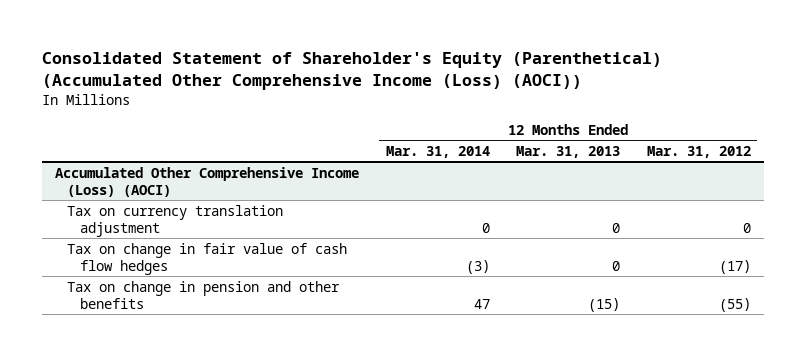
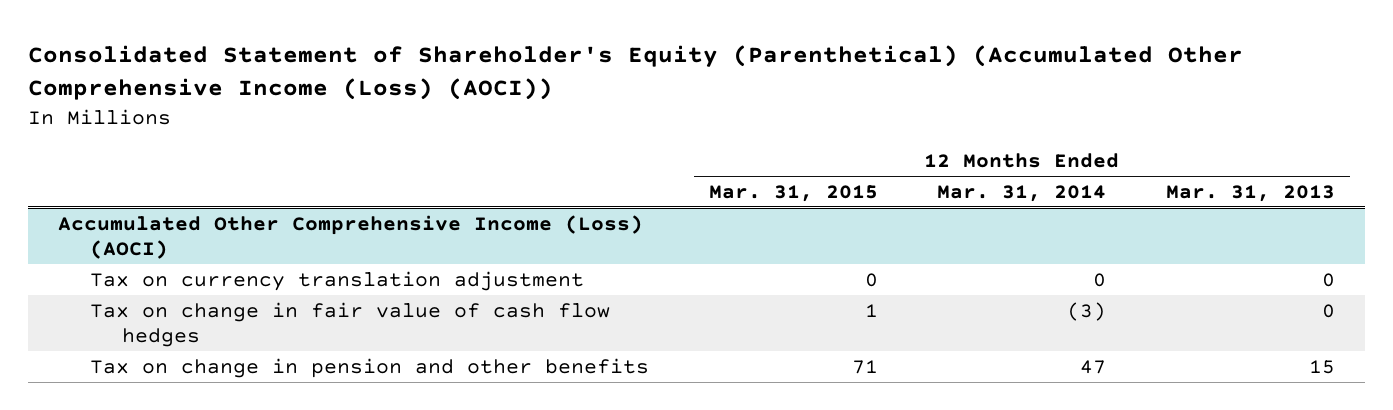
- | 12 Months Ended Mar. 31, 2014 | 12 Months Ended Mar. 31, 2013 | 12 Months Ended Mar. 31, 2012
+ | 12 Months Ended Mar. 31, 2015 | 12 Months Ended Mar. 31, 2014 | 12 Months Ended Mar. 31, 2013
@ Accumulated Other Comprehensive Income (Loss) (AOCI)
- Tax on change in pension and other benefits | 47 | (15) | (55)
+ Tax on change in pension and other benefits | 71 | 47 | 15

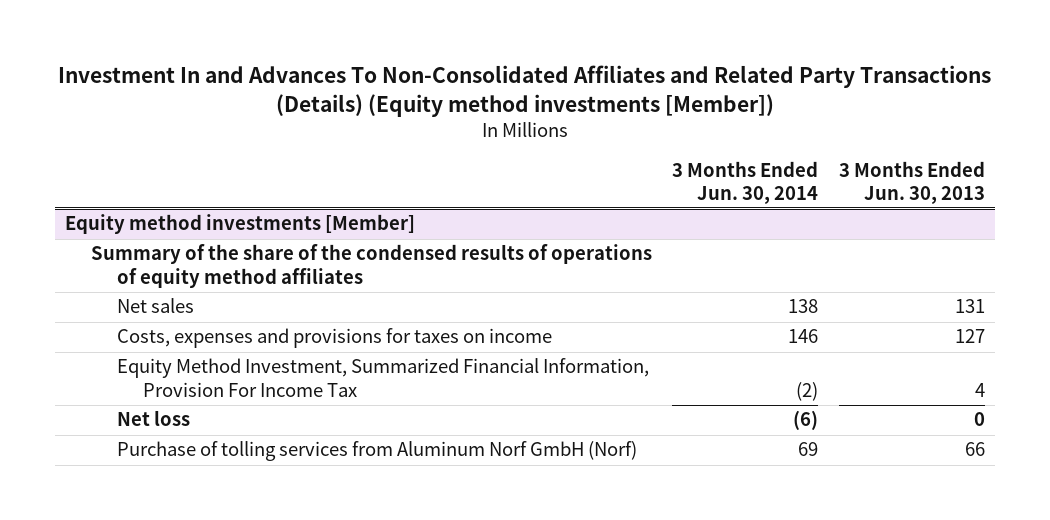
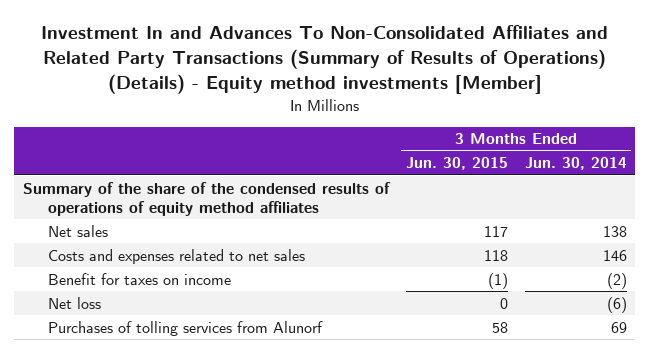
- Investment In and Advances To Non-Consolidated Affiliates and Related Party Transactions (Details) (Equity method investments [Member])
+ Investment In and Advances To Non-Consolidated Affiliates and Related Party Transactions (Summary of Results of Operations) (Details) - Equity method investments [Member]
- | 3 Months Ended Jun. 30, 2014 | 3 Months Ended Jun. 30, 2013
+ | 3 Months Ended Jun. 30, 2015 | 3 Months Ended Jun. 30, 2014
- Equity method investments [Member]
- Costs, expenses and provisions for taxes on income | 146 | 127
- Equity Method Investment, Summarized Financial Information, Provision For Income Tax | (2) | 4
+ Costs and expenses related to net sales | 118 | 146
+ Benefit for taxes on income | (1) | (2)
- Purchase of tolling services from Aluminum Norf GmbH (Norf) | 69 | 66
+ Purchases of tolling services from Alunorf | 58 | 69

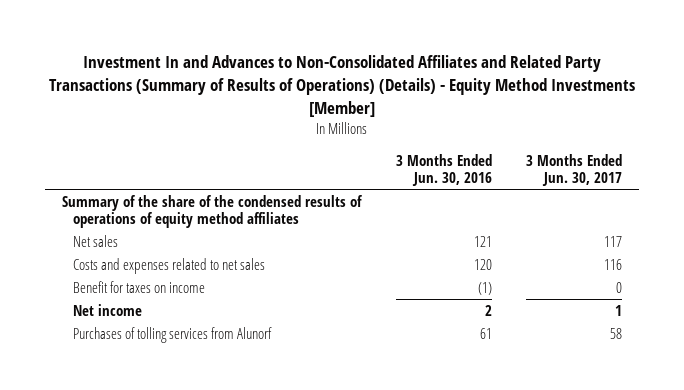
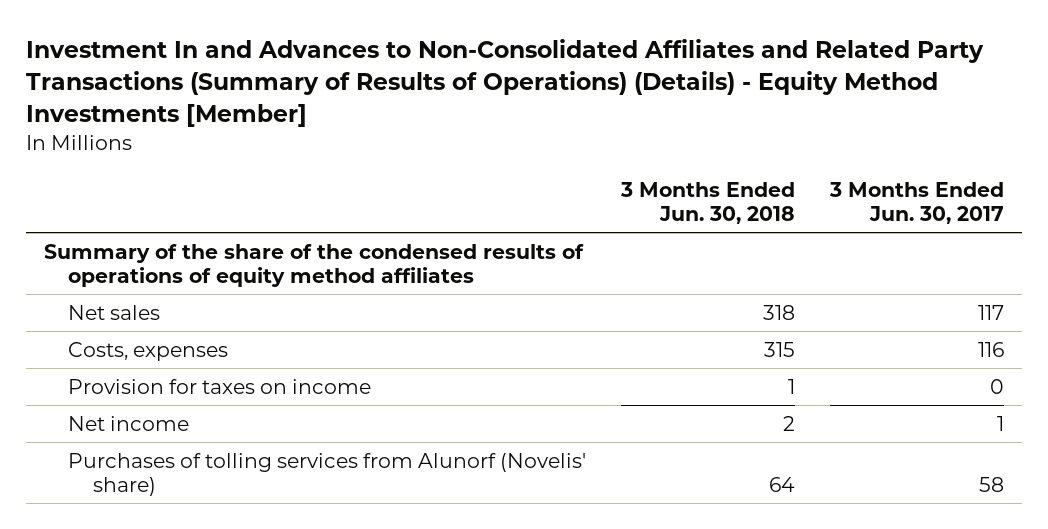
- | 3 Months Ended Jun. 30, 2016 | 3 Months Ended Jun. 30, 2017
+ | 3 Months Ended Jun. 30, 2018 | 3 Months Ended Jun. 30, 2017
- Costs and expenses related to net sales | 120 | 116
- Benefit for taxes on income | (1) | 0
+ Costs, expenses | 315 | 116
+ Provision for taxes on income | 1 | 0
- Purchases of tolling services from Alunorf | 61 | 58
+ Purchases of tolling services from Alunorf (Novelis' share) | 64 | 58

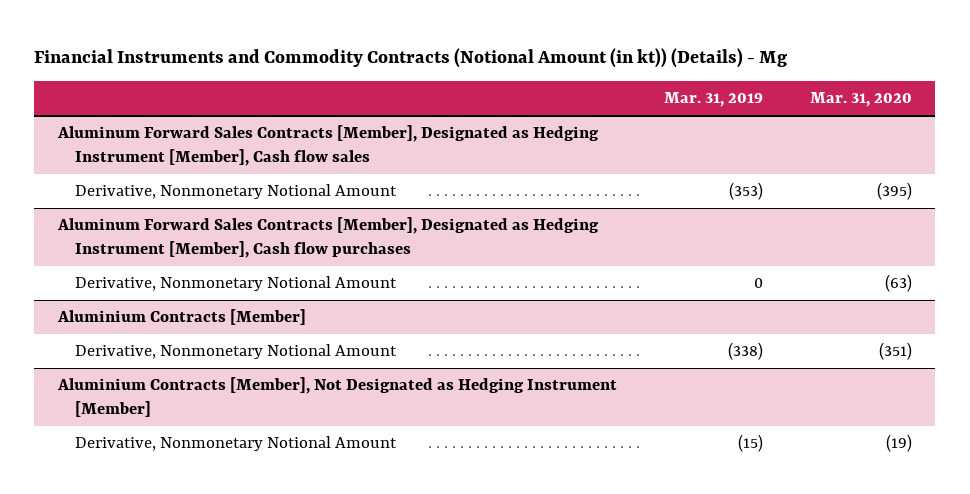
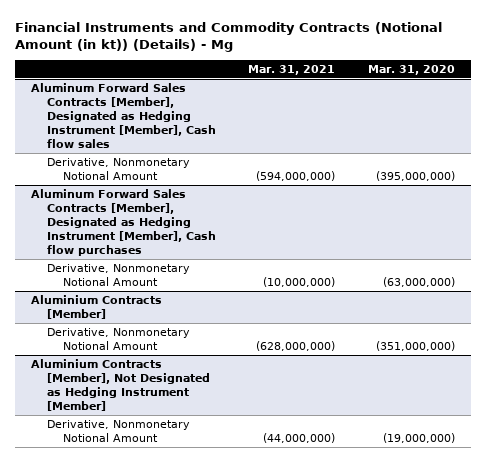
- | Mar. 31, 2019 | Mar. 31, 2020
+ | Mar. 31, 2021 | Mar. 31, 2020
@ Aluminum Forward Sales Contracts [Member], Designated as Hedging Instrument [Member], Cash flow sales
- Derivative, Nonmonetary Notional Amount | (353) | (395)
+ Derivative, Nonmonetary Notional Amount | (594,000,000) | (395,000,000)
@ Aluminum Forward Sales Contracts [Member], Designated as Hedging Instrument [Member], Cash flow purchases
- Derivative, Nonmonetary Notional Amount | 0 | (63)
+ Derivative, Nonmonetary Notional Amount | (10,000,000) | (63,000,000)
@ Aluminium Contracts [Member]
- Derivative, Nonmonetary Notional Amount | (338) | (351)
+ Derivative, Nonmonetary Notional Amount | (628,000,000) | (351,000,000)
@ Aluminium Contracts [Member], Not Designated as Hedging Instrument [Member]
- Derivative, Nonmonetary Notional Amount | (15) | (19)
+ Derivative, Nonmonetary Notional Amount | (44,000,000) | (19,000,000)

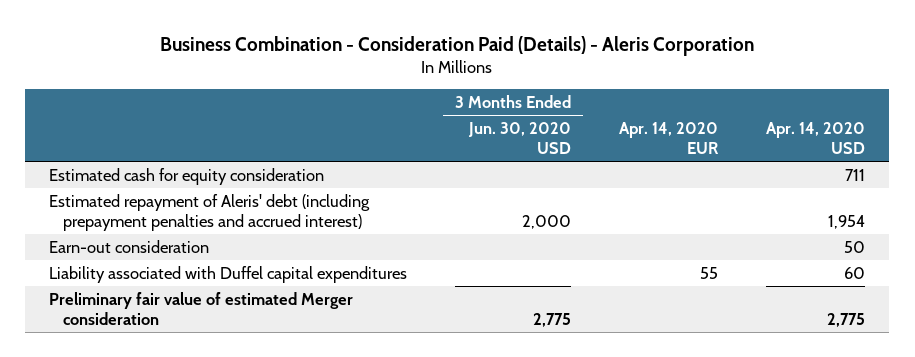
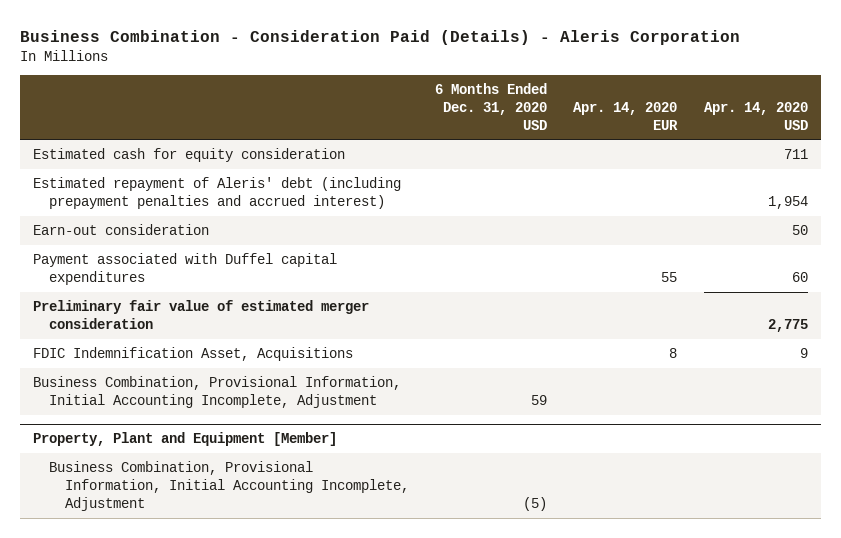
- | 3 Months Ended Jun. 30, 2020 USD | Apr. 14, 2020 EUR | Apr. 14, 2020 USD
+ | 6 Months Ended Dec. 31, 2020 USD | Apr. 14, 2020 EUR | Apr. 14, 2020 USD
- Liability associated with Duffel capital expenditures | | 55 | 60
- Preliminary fair value of estimated Merger consideration | 2,775 | | 2,775
+ Payment associated with Duffel capital expenditures | | 55 | 60
+ Preliminary fair value of estimated merger consideration | | | 2,775
+ FDIC Indemnification Asset, Acquisitions | | 8 | 9
+ Business Combination, Provisional Information, Initial Accounting Incomplete, Adjustment | 59 | |
+ Property, Plant and Equipment [Member]
+ Business Combination, Provisional Information, Initial Accounting Incomplete, Adjustment | (5) | |

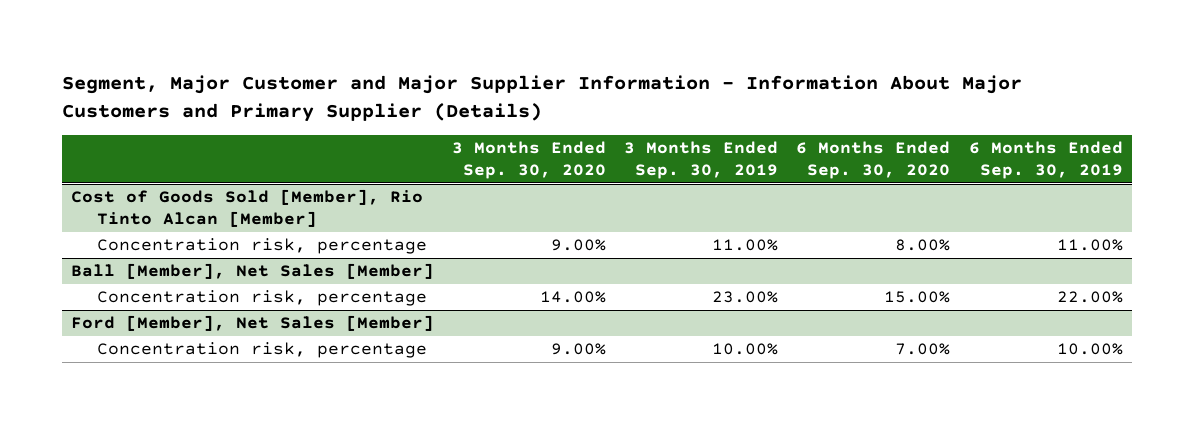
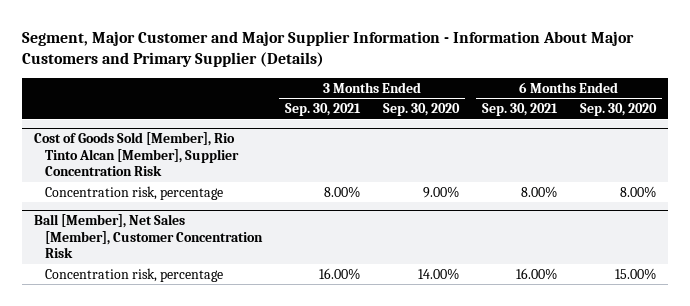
- | 3 Months Ended Sep. 30, 2020 | 3 Months Ended Sep. 30, 2019 | 6 Months Ended Sep. 30, 2020 | 6 Months Ended Sep. 30, 2019
+ | 3 Months Ended Sep. 30, 2021 | 3 Months Ended Sep. 30, 2020 | 6 Months Ended Sep. 30, 2021 | 6 Months Ended Sep. 30, 2020
- Cost of Goods Sold [Member], Rio Tinto Alcan [Member]
+ Cost of Goods Sold [Member], Rio Tinto Alcan [Member], Supplier Concentration Risk
- Ball [Member], Net Sales [Member]
+ Ball [Member], Net Sales [Member], Customer Concentration Risk
- Ford [Member], Net Sales [Member]
- Concentration risk, percentage | 9.00% | 10.00% | 7.00% | 10.00%

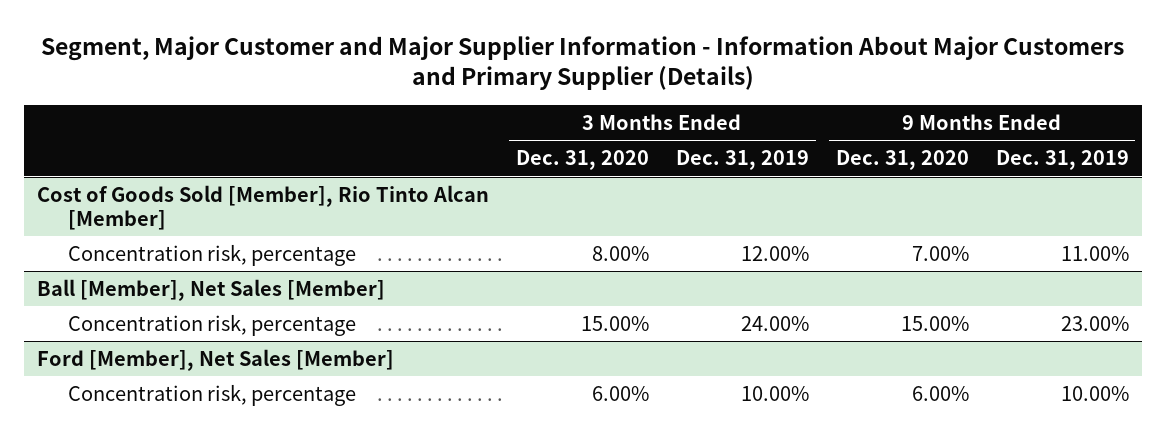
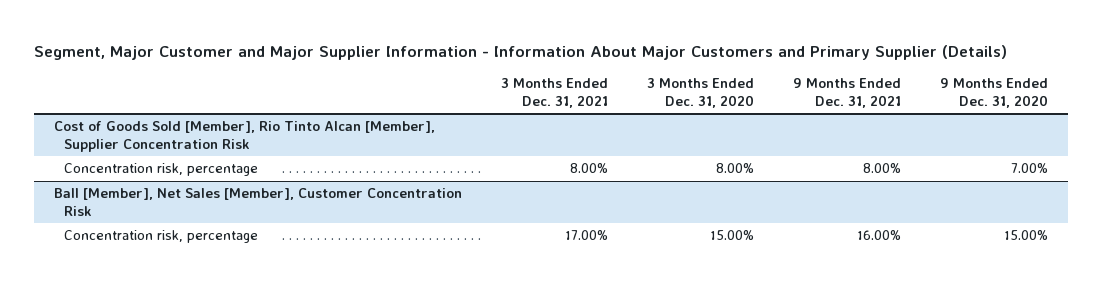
- | 3 Months Ended Dec. 31, 2020 | 3 Months Ended Dec. 31, 2019 | 9 Months Ended Dec. 31, 2020 | 9 Months Ended Dec. 31, 2019
+ | 3 Months Ended Dec. 31, 2021 | 3 Months Ended Dec. 31, 2020 | 9 Months Ended Dec. 31, 2021 | 9 Months Ended Dec. 31, 2020
- Cost of Goods Sold [Member], Rio Tinto Alcan [Member]
+ Cost of Goods Sold [Member], Rio Tinto Alcan [Member], Supplier Concentration Risk
- Ball [Member], Net Sales [Member]
+ Ball [Member], Net Sales [Member], Customer Concentration Risk
- Ford [Member], Net Sales [Member]
- Concentration risk, percentage | 6.00% | 10.00% | 6.00% | 10.00%

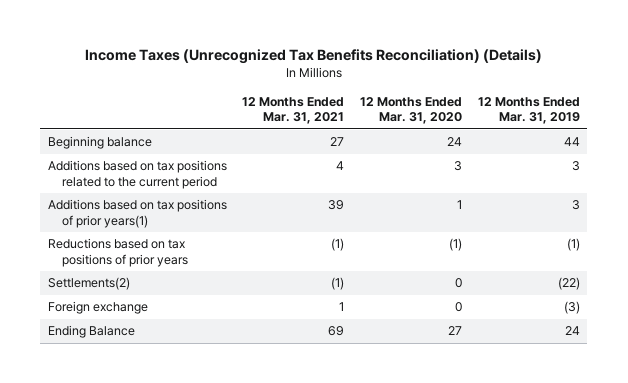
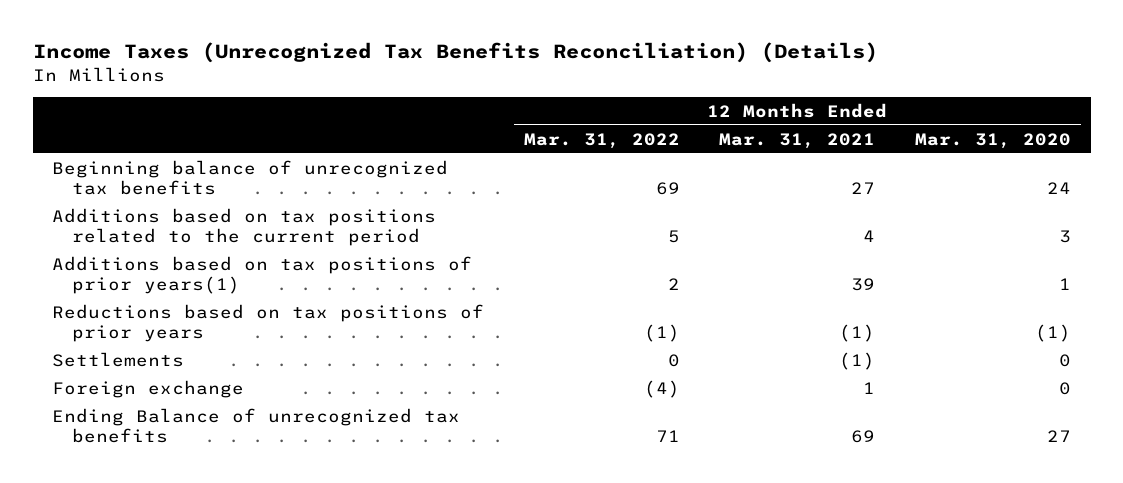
- | 12 Months Ended Mar. 31, 2021 | 12 Months Ended Mar. 31, 2020 | 12 Months Ended Mar. 31, 2019
+ | 12 Months Ended Mar. 31, 2022 | 12 Months Ended Mar. 31, 2021 | 12 Months Ended Mar. 31, 2020
- Beginning balance | 27 | 24 | 44
+ Beginning balance of unrecognized tax benefits | 69 | 27 | 24
- Settlements(2) | (1) | 0 | (22)
+ Settlements | 0 | (1) | 0
- Ending Balance | 69 | 27 | 24
+ Ending Balance of unrecognized tax benefits | 71 | 69 | 27

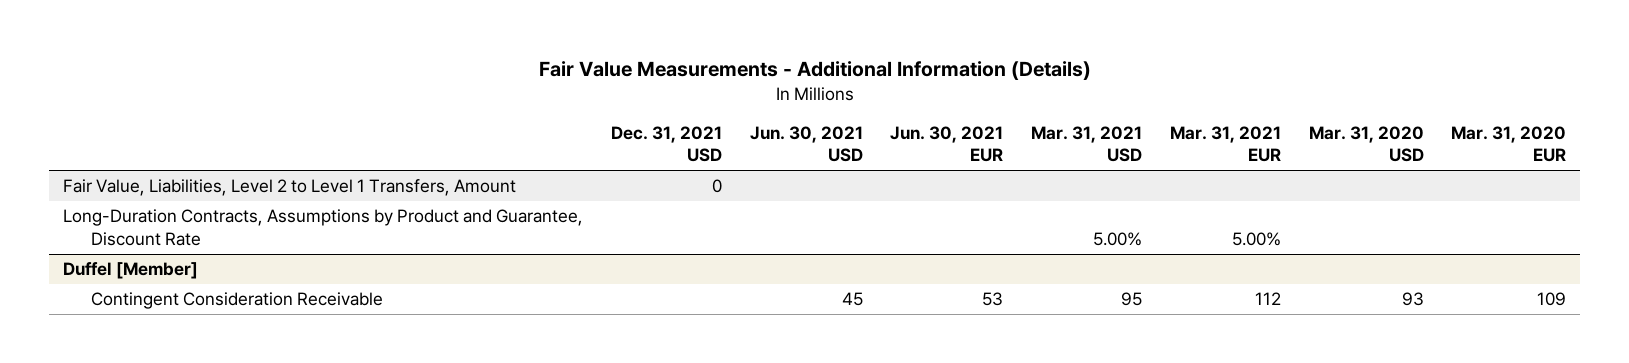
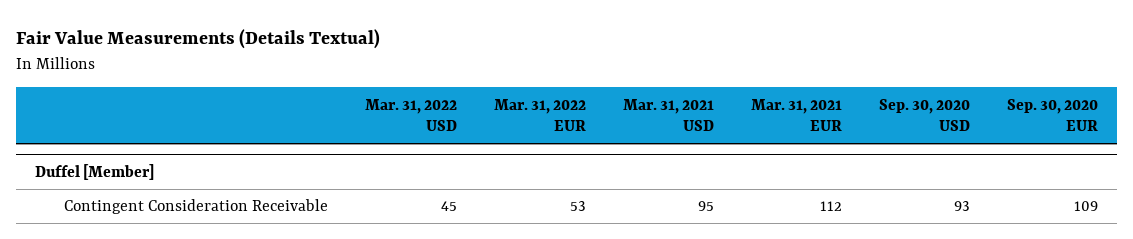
- Fair Value Measurements - Additional Information (Details)
+ Fair Value Measurements (Details Textual)
- | Dec. 31, 2021 USD | Jun. 30, 2021 USD | Jun. 30, 2021 EUR | Mar. 31, 2021 USD | Mar. 31, 2021 EUR | Mar. 31, 2020 USD | Mar. 31, 2020 EUR
+ | Mar. 31, 2022 USD | Mar. 31, 2022 EUR | Mar. 31, 2021 USD | Mar. 31, 2021 EUR | Sep. 30, 2020 USD | Sep. 30, 2020 EUR
- Fair Value, Liabilities, Level 2 to Level 1 Transfers, Amount | 0 | | | | | |
- Long-Duration Contracts, Assumptions by Product and Guarantee, Discount Rate | | | | 5.00% | 5.00% | |

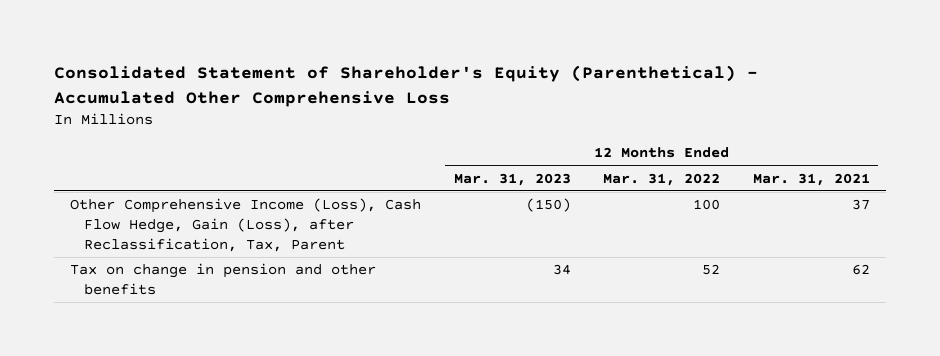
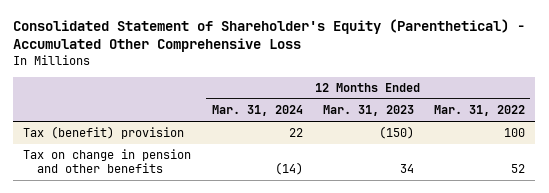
- | 12 Months Ended Mar. 31, 2023 | 12 Months Ended Mar. 31, 2022 | 12 Months Ended Mar. 31, 2021
+ | 12 Months Ended Mar. 31, 2024 | 12 Months Ended Mar. 31, 2023 | 12 Months Ended Mar. 31, 2022
- Other Comprehensive Income (Loss), Cash Flow Hedge, Gain (Loss), after Reclassification, Tax, Parent | (150) | 100 | 37
+ Tax (benefit) provision | 22 | (150) | 100

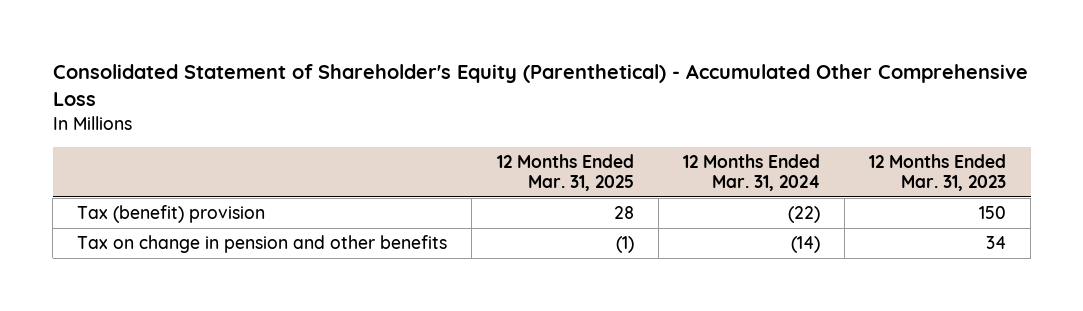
- | 12 Months Ended Mar. 31, 2024 | 12 Months Ended Mar. 31, 2023 | 12 Months Ended Mar. 31, 2022
+ | 12 Months Ended Mar. 31, 2025 | 12 Months Ended Mar. 31, 2024 | 12 Months Ended Mar. 31, 2023
- Tax (benefit) provision | 22 | (150) | 100
+ Tax (benefit) provision | 28 | (22) | 150

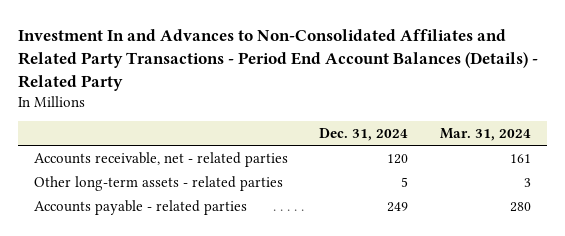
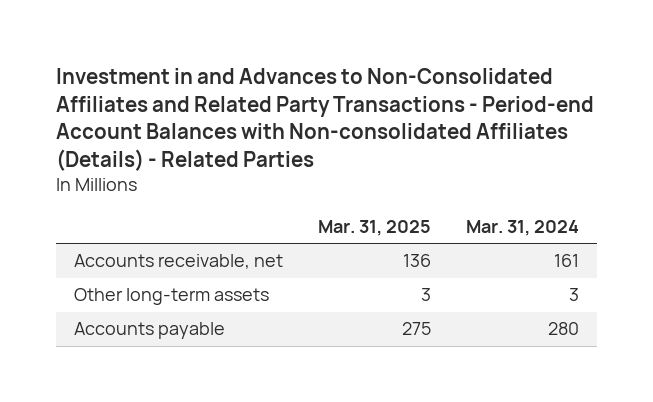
- Investment In and Advances to Non-Consolidated Affiliates and Related Party Transactions - Period End Account Balances (Details) - Related Party
+ Investment in and Advances to Non-Consolidated Affiliates and Related Party Transactions - Period-end Account Balances with Non-consolidated Affiliates (Details) - Related Parties
- | Dec. 31, 2024 | Mar. 31, 2024
+ | Mar. 31, 2025 | Mar. 31, 2024
- Accounts receivable, net - related parties | 120 | 161
- Other long-term assets - related parties | 5 | 3
- Accounts payable - related parties | 249 | 280
+ Accounts receivable, net | 136 | 161
+ Other long-term assets | 3 | 3
+ Accounts payable | 275 | 280

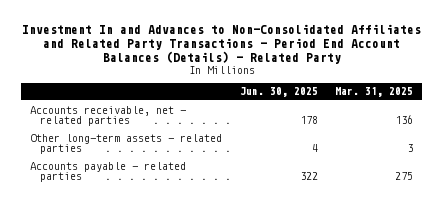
- Investment in and Advances to Non-Consolidated Affiliates and Related Party Transactions - Period-end Account Balances with Non-consolidated Affiliates (Details) - Related Parties
+ Investment In and Advances to Non-Consolidated Affiliates and Related Party Transactions - Period End Account Balances (Details) - Related Party
- | Mar. 31, 2025 | Mar. 31, 2024
+ | Jun. 30, 2025 | Mar. 31, 2025
- Accounts receivable, net | 136 | 161
- Other long-term assets | 3 | 3
- Accounts payable | 275 | 280
+ Accounts receivable, net - related parties | 178 | 136
+ Other long-term assets - related parties | 4 | 3
+ Accounts payable - related parties | 322 | 275

